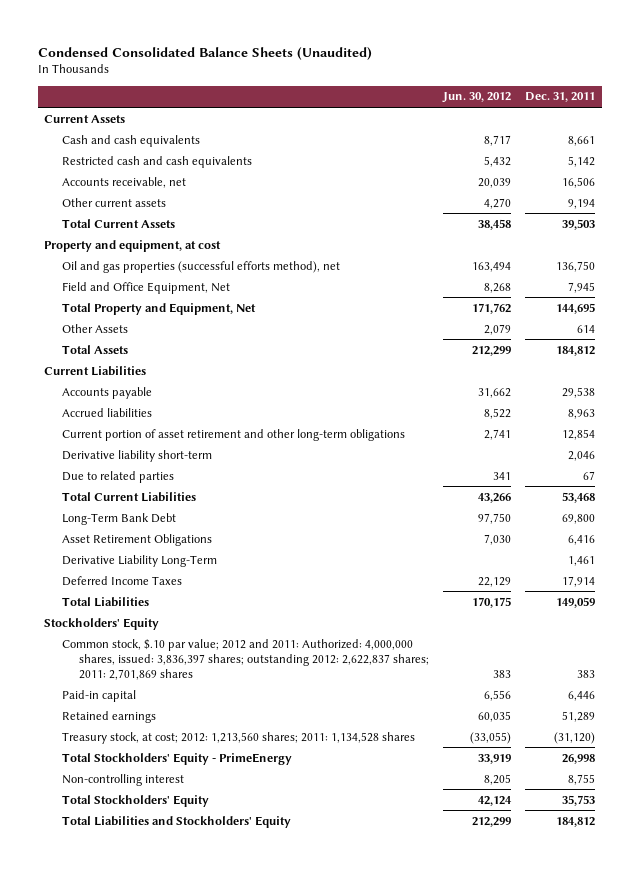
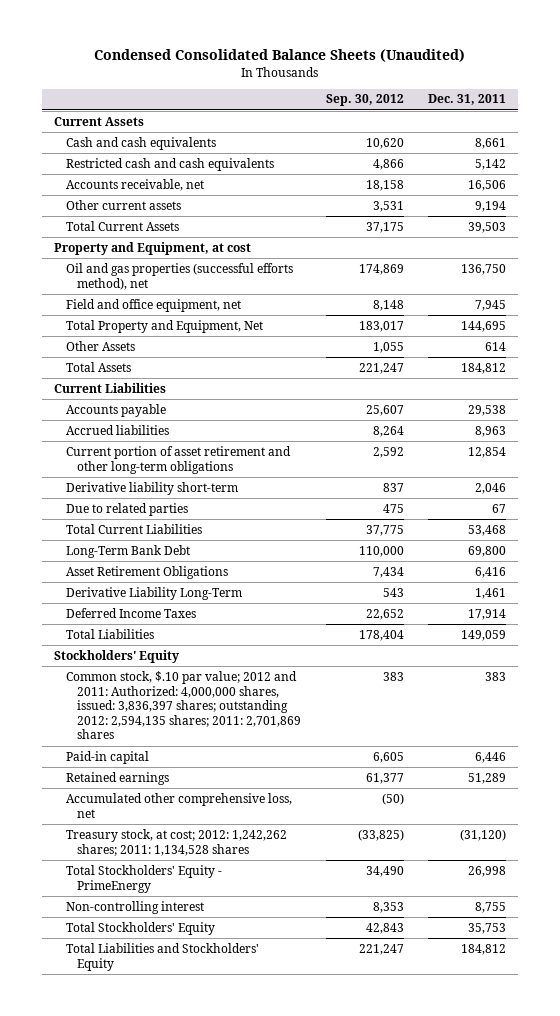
- | Jun. 30, 2012 | Dec. 31, 2011
+ | Sep. 30, 2012 | Dec. 31, 2011
- Property and equipment, at cost
+ Property and Equipment, at cost
- Field and Office Equipment, Net | 8,268 | 7,945
+ Field and office equipment, net | 8,148 | 7,945
- Common stock, $.10 par value; 2012 and 2011: Authorized: 4,000,000 shares, issued: 3,836,397 shares; outstanding 2012: 2,622,837 shares; 2011: 2,701,869 shares | 383 | 383
+ Common stock, $.10 par value; 2012 and 2011: Authorized: 4,000,000 shares, issued: 3,836,397 shares; outstanding 2012: 2,594,135 shares; 2011: 2,701,869 shares | 383 | 383
- Treasury stock, at cost; 2012: 1,213,560 shares; 2011: 1,134,528 shares | (33,055) | (31,120)
+ Accumulated other comprehensive loss, net | (50) |
+ Treasury stock, at cost; 2012: 1,242,262 shares; 2011: 1,134,528 shares | (33,825) | (31,120)

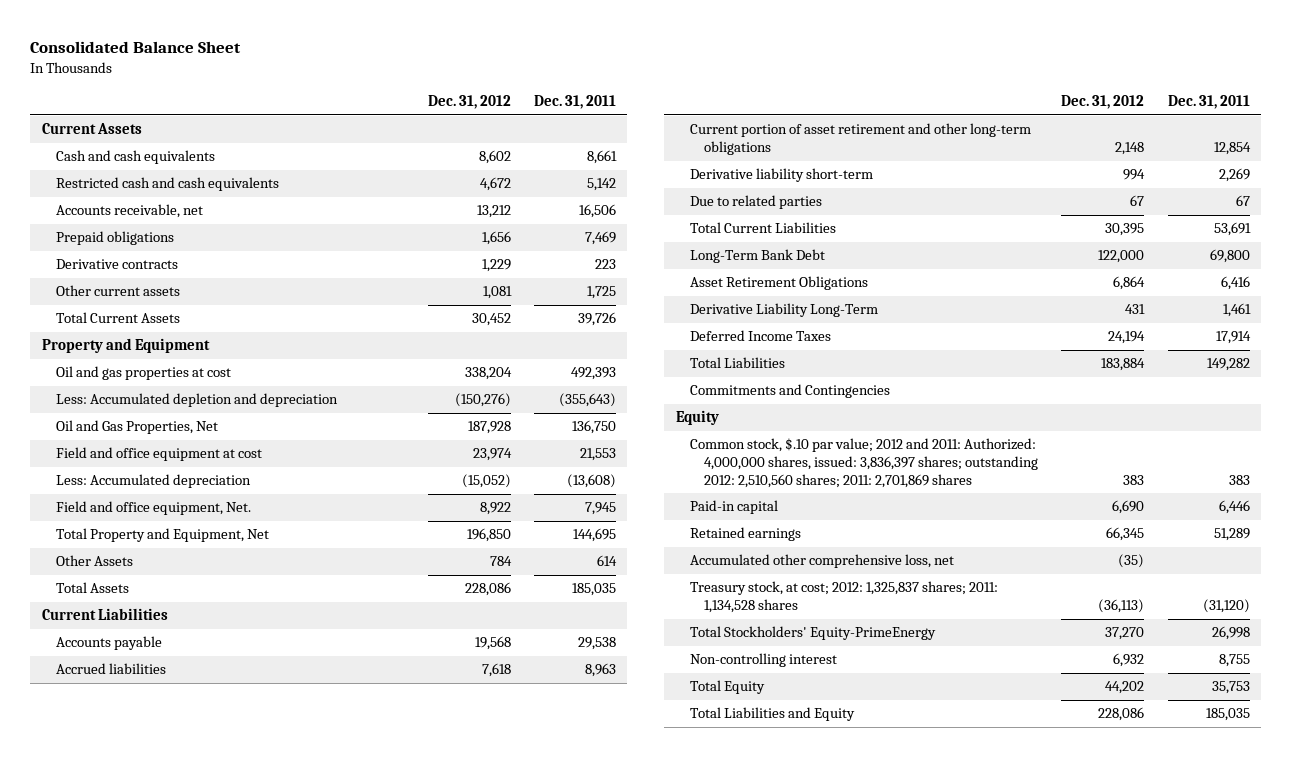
- Condensed Consolidated Balance Sheets (Unaudited)
+ Consolidated Balance Sheet
- | Sep. 30, 2012 | Dec. 31, 2011
+ | Dec. 31, 2012 | Dec. 31, 2011
- Other current assets | 3,531 | 9,194
- Total Current Assets | 37,175 | 39,503
- Property and Equipment, at cost
- Oil and gas properties (successful efforts method), net | 174,869 | 136,750
- Field and office equipment, net | 8,148 | 7,945
+ Prepaid obligations | 1,656 | 7,469
+ Derivative contracts | 1,229 | 223
+ Other current assets | 1,081 | 1,725
+ Total Current Assets | 30,452 | 39,726
+ Property and Equipment
+ Oil and gas properties at cost | 338,204 | 492,393
+ Less: Accumulated depletion and depreciation | (150,276) | (355,643)
+ Oil and Gas Properties, Net | 187,928 | 136,750
+ Field and office equipment at cost | 23,974 | 21,553
+ Less: Accumulated depreciation | (15,052) | (13,608)
+ Field and office equipment, Net. | 8,922 | 7,945
- Total Assets | 221,247 | 184,812
+ Total Assets | 228,086 | 185,035
- Derivative liability short-term | 837 | 2,046
+ Derivative liability short-term | 994 | 2,269
- Total Current Liabilities | 37,775 | 53,468
+ Total Current Liabilities | 30,395 | 53,691
- Total Liabilities | 178,404 | 149,059
- Stockholders' Equity
- Common stock, $.10 par value; 2012 and 2011: Authorized: 4,000,000 shares, issued: 3,836,397 shares; outstanding 2012: 2,594,135 shares; 2011: 2,701,869 shares | 383 | 383
+ Total Liabilities | 183,884 | 149,282
+ Commitments and Contingencies
+ Equity
+ Common stock, $.10 par value; 2012 and 2011: Authorized: 4,000,000 shares, issued: 3,836,397 shares; outstanding 2012: 2,510,560 shares; 2011: 2,701,869 shares | 383 | 383
- Treasury stock, at cost; 2012: 1,242,262 shares; 2011: 1,134,528 shares | (33,825) | (31,120)
- Total Stockholders' Equity - PrimeEnergy | 34,490 | 26,998
+ Treasury stock, at cost; 2012: 1,325,837 shares; 2011: 1,134,528 shares | (36,113) | (31,120)
+ Total Stockholders' Equity-PrimeEnergy | 37,270 | 26,998
- Total Stockholders' Equity | 42,843 | 35,753
- Total Liabilities and Stockholders' Equity | 221,247 | 184,812
+ Total Equity | 44,202 | 35,753
+ Total Liabilities and Equity | 228,086 | 185,035

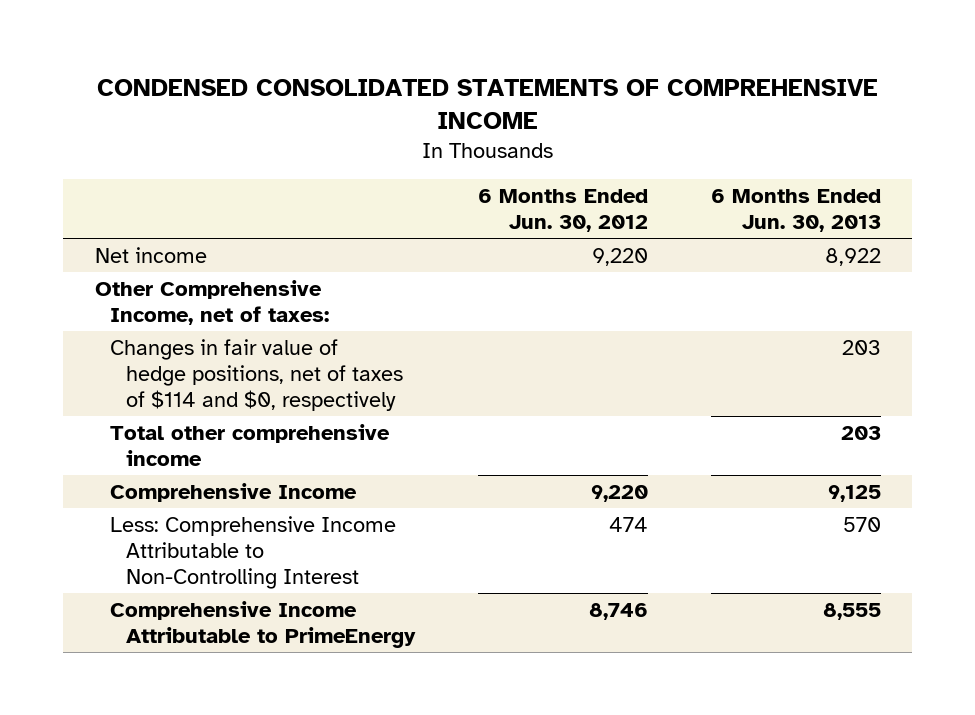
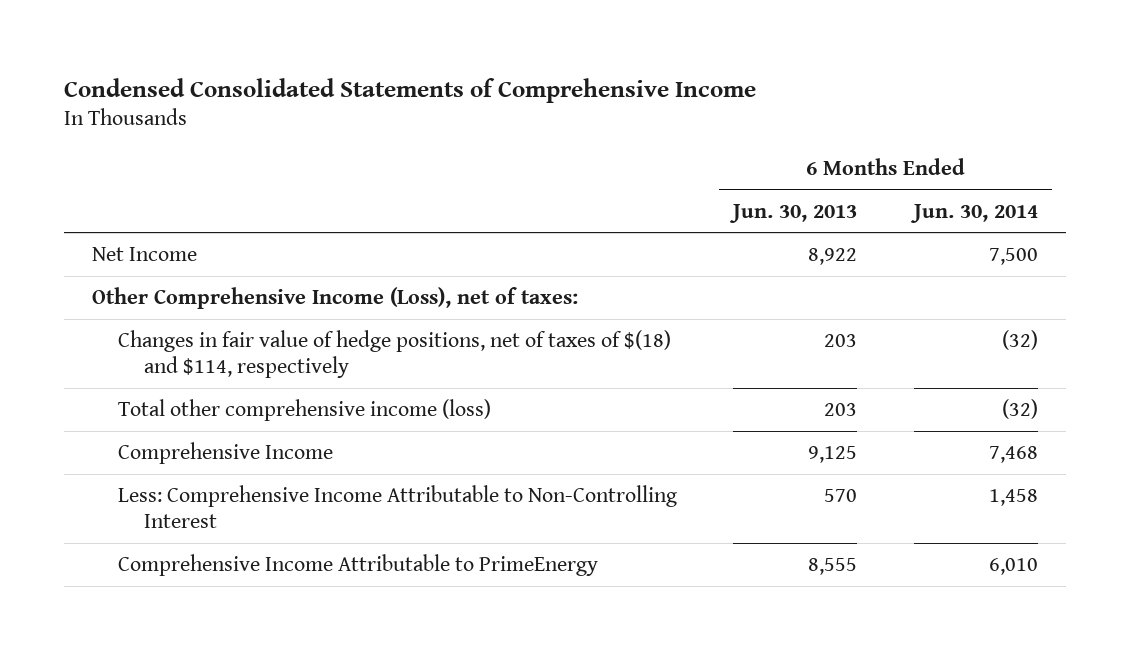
- CONDENSED CONSOLIDATED STATEMENTS OF COMPREHENSIVE INCOME
+ Condensed Consolidated Statements of Comprehensive Income
- | 6 Months Ended Jun. 30, 2012 | 6 Months Ended Jun. 30, 2013
+ | 6 Months Ended Jun. 30, 2013 | 6 Months Ended Jun. 30, 2014
- Net income | 9,220 | 8,922
- Other Comprehensive Income, net of taxes:
- Changes in fair value of hedge positions, net of taxes of $114 and $0, respectively | | 203
- Total other comprehensive income | | 203
+ Net Income | 8,922 | 7,500
+ Other Comprehensive Income (Loss), net of taxes:
+ Changes in fair value of hedge positions, net of taxes of $(18) and $114, respectively | 203 | (32)
+ Total other comprehensive income (loss) | 203 | (32)

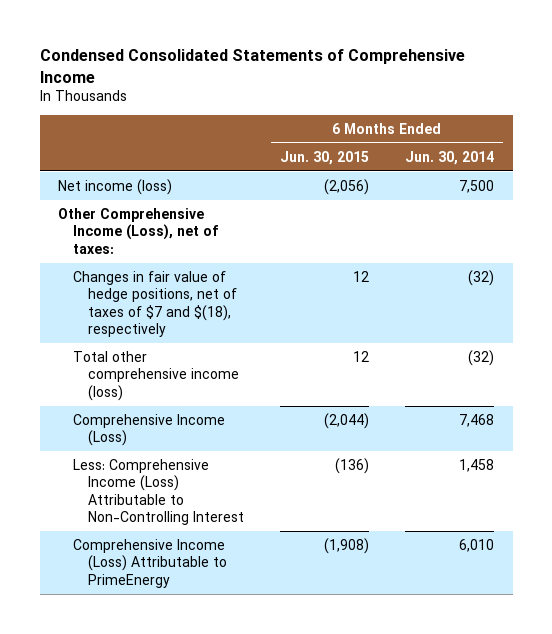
- | 6 Months Ended Jun. 30, 2013 | 6 Months Ended Jun. 30, 2014
+ | 6 Months Ended Jun. 30, 2015 | 6 Months Ended Jun. 30, 2014
- Net Income | 8,922 | 7,500
+ Net income (loss) | (2,056) | 7,500
- Changes in fair value of hedge positions, net of taxes of $(18) and $114, respectively | 203 | (32)
+ Changes in fair value of hedge positions, net of taxes of $7 and $(18), respectively | 12 | (32)
- Comprehensive Income | 9,125 | 7,468
- Less: Comprehensive Income Attributable to Non-Controlling Interest | 570 | 1,458
- Comprehensive Income Attributable to PrimeEnergy | 8,555 | 6,010
+ Comprehensive Income (Loss) | (2,044) | 7,468
+ Less: Comprehensive Income (Loss) Attributable to Non-Controlling Interest | (136) | 1,458
+ Comprehensive Income (Loss) Attributable to PrimeEnergy | (1,908) | 6,010

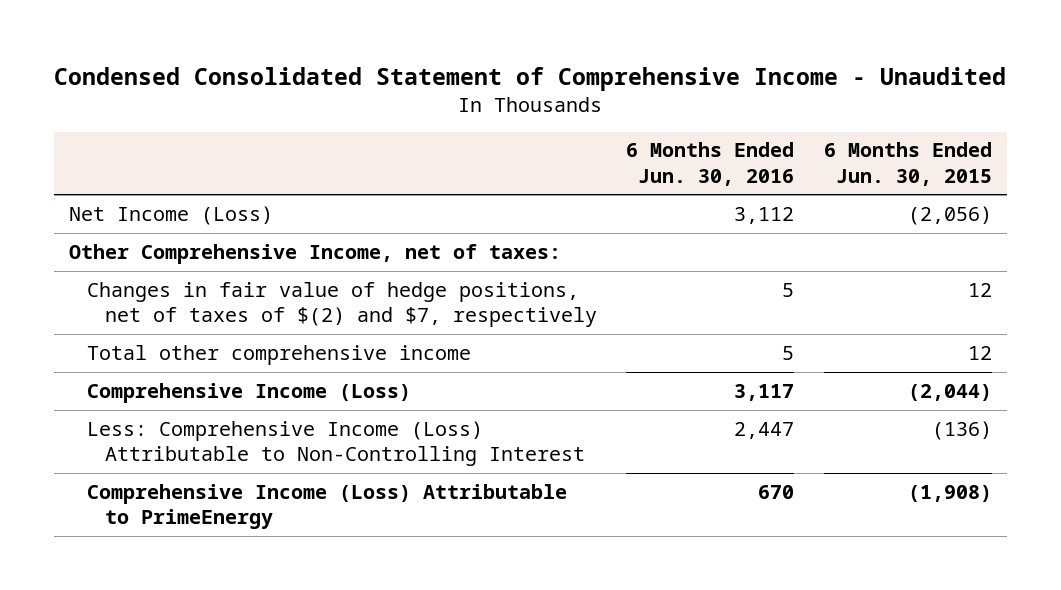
- Condensed Consolidated Statements of Comprehensive Income
+ Condensed Consolidated Statement of Comprehensive Income - Unaudited
- | 6 Months Ended Jun. 30, 2015 | 6 Months Ended Jun. 30, 2014
+ | 6 Months Ended Jun. 30, 2016 | 6 Months Ended Jun. 30, 2015
- Net income (loss) | (2,056) | 7,500
- Other Comprehensive Income (Loss), net of taxes:
- Changes in fair value of hedge positions, net of taxes of $7 and $(18), respectively | 12 | (32)
- Total other comprehensive income (loss) | 12 | (32)
+ Net Income (Loss) | 3,112 | (2,056)
+ Other Comprehensive Income, net of taxes:
+ Changes in fair value of hedge positions, net of taxes of $(2) and $7, respectively | 5 | 12
+ Total other comprehensive income | 5 | 12

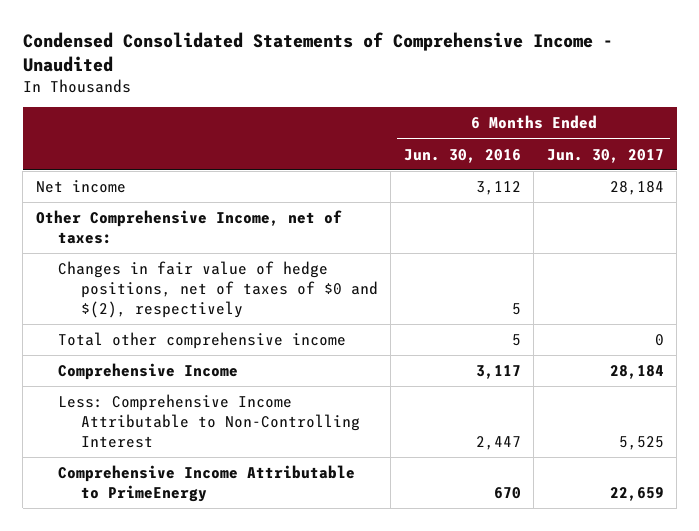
- Condensed Consolidated Statement of Comprehensive Income - Unaudited
+ Condensed Consolidated Statements of Comprehensive Income - Unaudited
- | 6 Months Ended Jun. 30, 2016 | 6 Months Ended Jun. 30, 2015
+ | 6 Months Ended Jun. 30, 2016 | 6 Months Ended Jun. 30, 2017
- Net Income (Loss) | 3,112 | (2,056)
+ Net income | 3,112 | 28,184
- Changes in fair value of hedge positions, net of taxes of $(2) and $7, respectively | 5 | 12
+ Changes in fair value of hedge positions, net of taxes of $0 and $(2), respectively | 5 |
- Comprehensive Income (Loss) | 3,117 | (2,044)
- Less: Comprehensive Income (Loss) Attributable to Non-Controlling Interest | 2,447 | (136)
- Comprehensive Income (Loss) Attributable to PrimeEnergy | 670 | (1,908)
+ Comprehensive Income | 3,117 | 28,184
+ Less: Comprehensive Income Attributable to Non-Controlling Interest | 2,447 | 5,525
+ Comprehensive Income Attributable to PrimeEnergy | 670 | 22,659

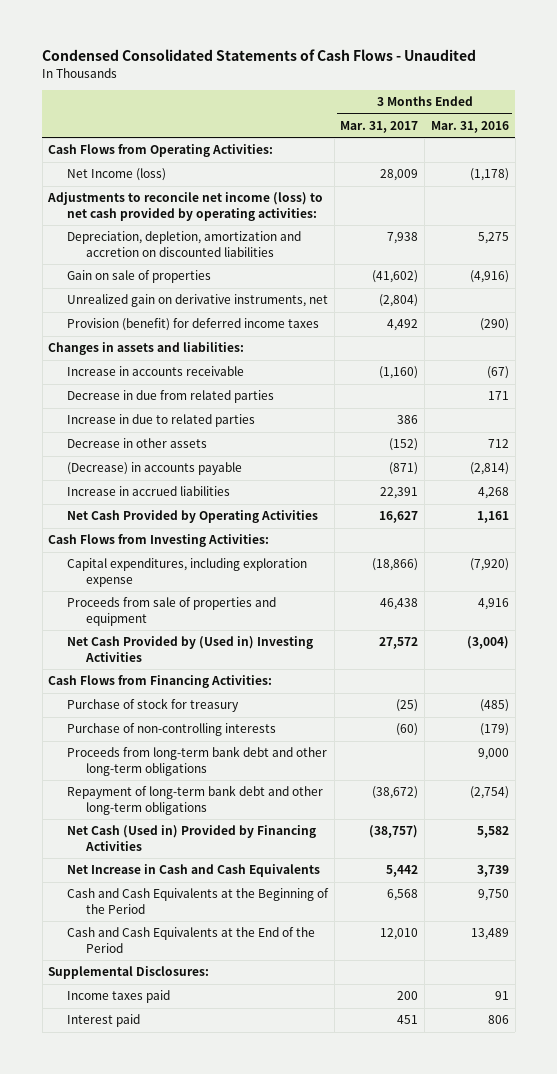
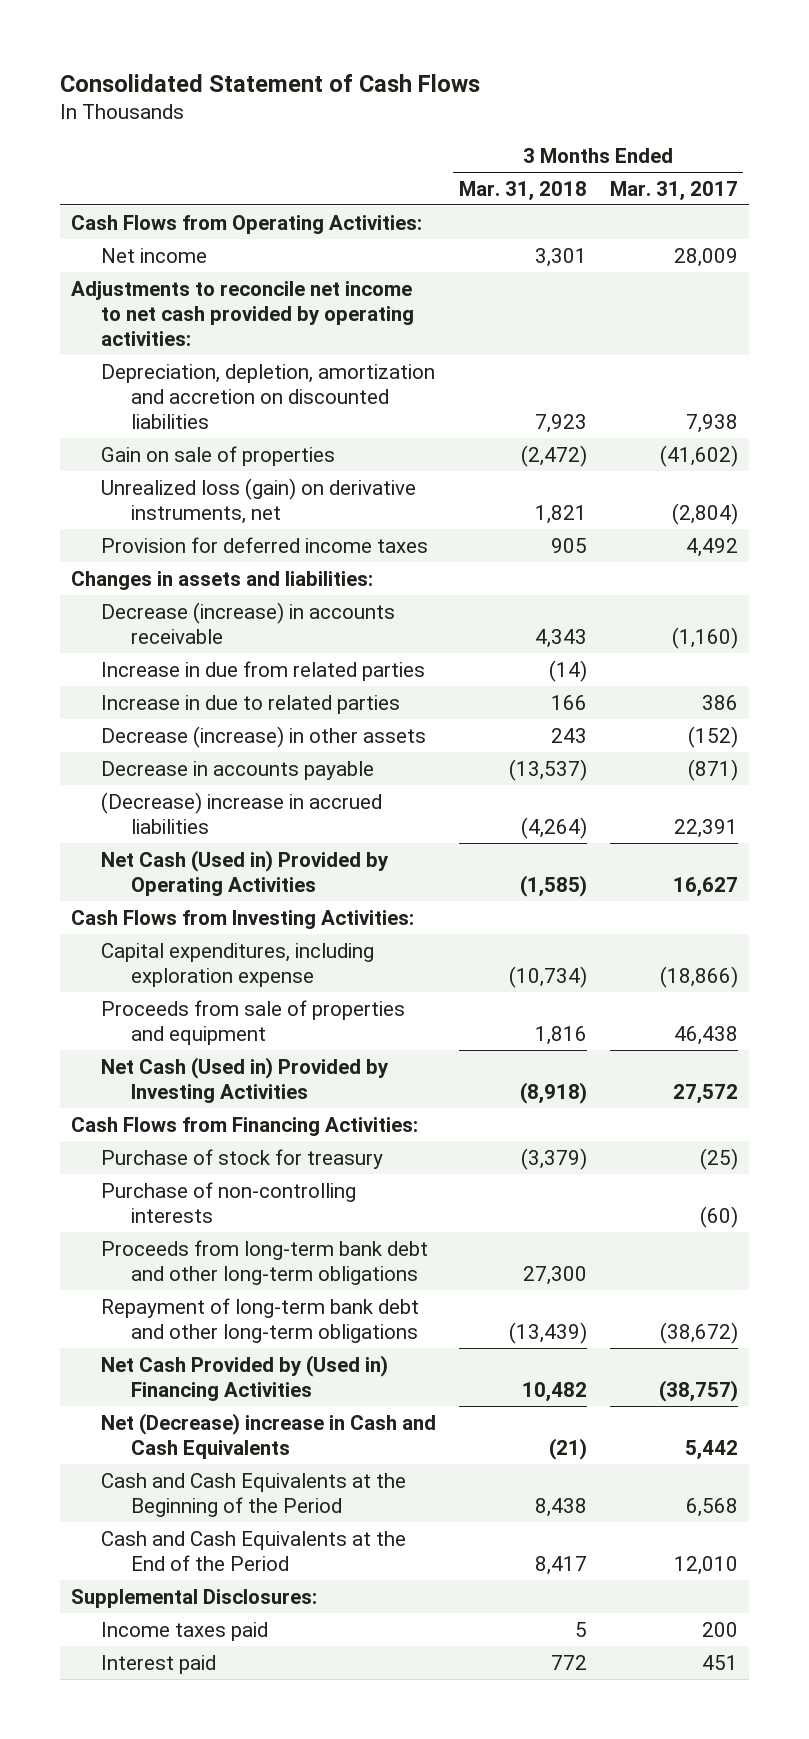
- Condensed Consolidated Statements of Cash Flows - Unaudited
+ Consolidated Statement of Cash Flows
- | 3 Months Ended Mar. 31, 2017 | 3 Months Ended Mar. 31, 2016
+ | 3 Months Ended Mar. 31, 2018 | 3 Months Ended Mar. 31, 2017
- Net Income (loss) | 28,009 | (1,178)
- Adjustments to reconcile net income (loss) to net cash provided by operating activities:
+ Net income | 3,301 | 28,009
+ Adjustments to reconcile net income to net cash provided by operating activities:
- Unrealized gain on derivative instruments, net | (2,804) |
- Provision (benefit) for deferred income taxes | 4,492 | (290)
+ Unrealized loss (gain) on derivative instruments, net | 1,821 | (2,804)
+ Provision for deferred income taxes | 905 | 4,492
- Increase in accounts receivable | (1,160) | (67)
- Decrease in due from related parties | | 171
+ Decrease (increase) in accounts receivable | 4,343 | (1,160)
+ Increase in due from related parties | (14) |
- Decrease in other assets | (152) | 712
- (Decrease) in accounts payable | (871) | (2,814)
- Increase in accrued liabilities | 22,391 | 4,268
- Net Cash Provided by Operating Activities | 16,627 | 1,161
+ Decrease (increase) in other assets | 243 | (152)
+ Decrease in accounts payable | (13,537) | (871)
+ (Decrease) increase in accrued liabilities | (4,264) | 22,391
+ Net Cash (Used in) Provided by Operating Activities | (1,585) | 16,627
- Net Cash Provided by (Used in) Investing Activities | 27,572 | (3,004)
+ Net Cash (Used in) Provided by Investing Activities | (8,918) | 27,572
- Net Cash (Used in) Provided by Financing Activities | (38,757) | 5,582
- Net Increase in Cash and Cash Equivalents | 5,442 | 3,739
+ Net Cash Provided by (Used in) Financing Activities | 10,482 | (38,757)
+ Net (Decrease) increase in Cash and Cash Equivalents | (21) | 5,442

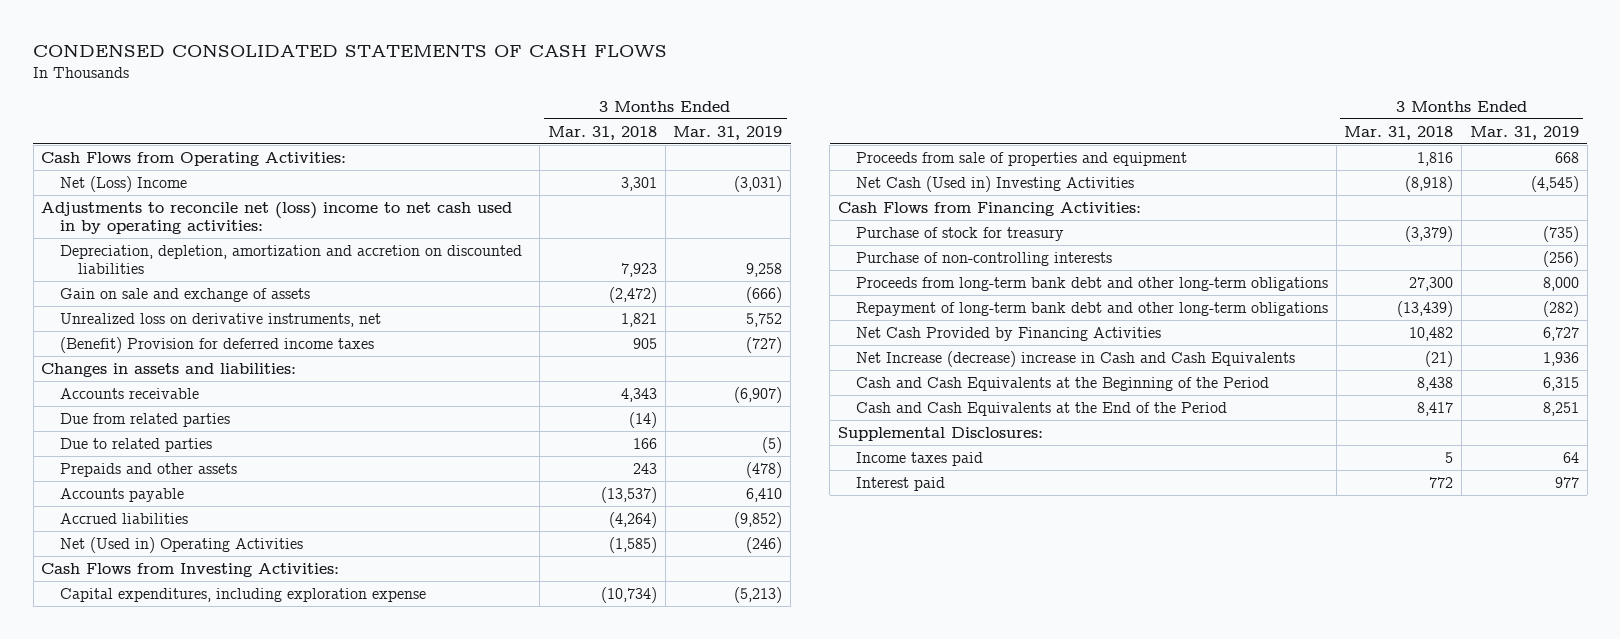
- Consolidated Statement of Cash Flows
+ CONDENSED CONSOLIDATED STATEMENTS OF CASH FLOWS
- | 3 Months Ended Mar. 31, 2018 | 3 Months Ended Mar. 31, 2017
+ | 3 Months Ended Mar. 31, 2018 | 3 Months Ended Mar. 31, 2019
- Net income | 3,301 | 28,009
- Adjustments to reconcile net income to net cash provided by operating activities:
+ Net (Loss) Income | 3,301 | (3,031)
+ Adjustments to reconcile net (loss) income to net cash used in by operating activities:
- Gain on sale of properties | (2,472) | (41,602)
- Unrealized loss (gain) on derivative instruments, net | 1,821 | (2,804)
- Provision for deferred income taxes | 905 | 4,492
+ Gain on sale and exchange of assets | (2,472) | (666)
+ Unrealized loss on derivative instruments, net | 1,821 | 5,752
+ (Benefit) Provision for deferred income taxes | 905 | (727)
- Decrease (increase) in accounts receivable | 4,343 | (1,160)
- Increase in due from related parties | (14) |
- Increase in due to related parties | 166 | 386
- Decrease (increase) in other assets | 243 | (152)
- Decrease in accounts payable | (13,537) | (871)
- (Decrease) increase in accrued liabilities | (4,264) | 22,391
- Net Cash (Used in) Provided by Operating Activities | (1,585) | 16,627
+ Accounts receivable | 4,343 | (6,907)
+ Due from related parties | (14) |
+ Due to related parties | 166 | (5)
+ Prepaids and other assets | 243 | (478)
+ Accounts payable | (13,537) | 6,410
+ Accrued liabilities | (4,264) | (9,852)
+ Net (Used in) Operating Activities | (1,585) | (246)
- Net Cash (Used in) Provided by Investing Activities | (8,918) | 27,572
+ Net Cash (Used in) Investing Activities | (8,918) | (4,545)
- Net Cash Provided by (Used in) Financing Activities | 10,482 | (38,757)
- Net (Decrease) increase in Cash and Cash Equivalents | (21) | 5,442
+ Net Cash Provided by Financing Activities | 10,482 | 6,727
+ Net Increase (decrease) increase in Cash and Cash Equivalents | (21) | 1,936

